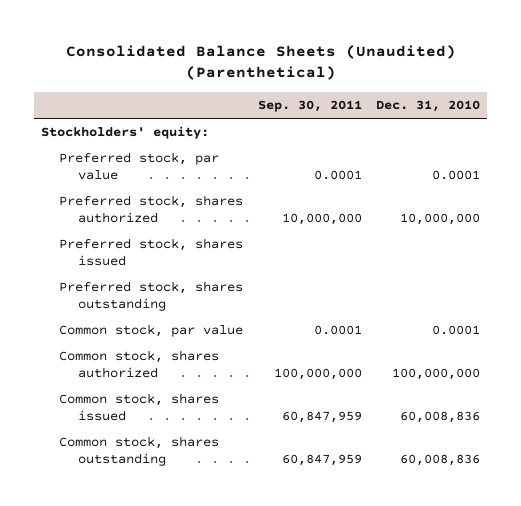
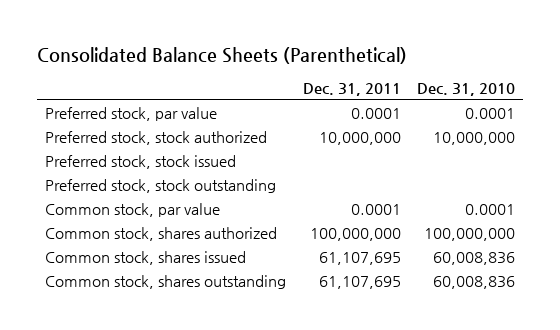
- Consolidated Balance Sheets (Unaudited) (Parenthetical)
+ Consolidated Balance Sheets (Parenthetical)
- | Sep. 30, 2011 | Dec. 31, 2010
+ | Dec. 31, 2011 | Dec. 31, 2010
- Stockholders' equity:
- Preferred stock, shares authorized | 10,000,000 | 10,000,000
- Preferred stock, shares issued
- Preferred stock, shares outstanding
+ Preferred stock, stock authorized | 10,000,000 | 10,000,000
+ Preferred stock, stock issued
+ Preferred stock, stock outstanding

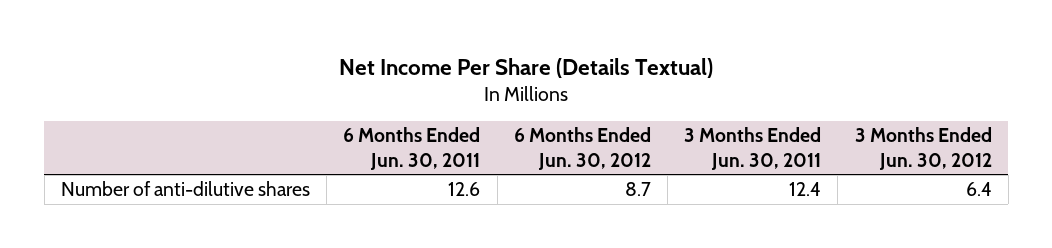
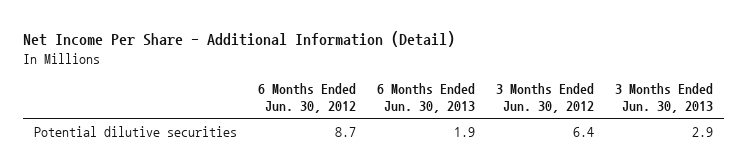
- Net Income Per Share (Details Textual)
+ Net Income Per Share - Additional Information (Detail)
- | 6 Months Ended Jun. 30, 2011 | 6 Months Ended Jun. 30, 2012 | 3 Months Ended Jun. 30, 2011 | 3 Months Ended Jun. 30, 2012
+ | 6 Months Ended Jun. 30, 2012 | 6 Months Ended Jun. 30, 2013 | 3 Months Ended Jun. 30, 2012 | 3 Months Ended Jun. 30, 2013
- Number of anti-dilutive shares | 12.6 | 8.7 | 12.4 | 6.4
+ Potential dilutive securities | 8.7 | 1.9 | 6.4 | 2.9

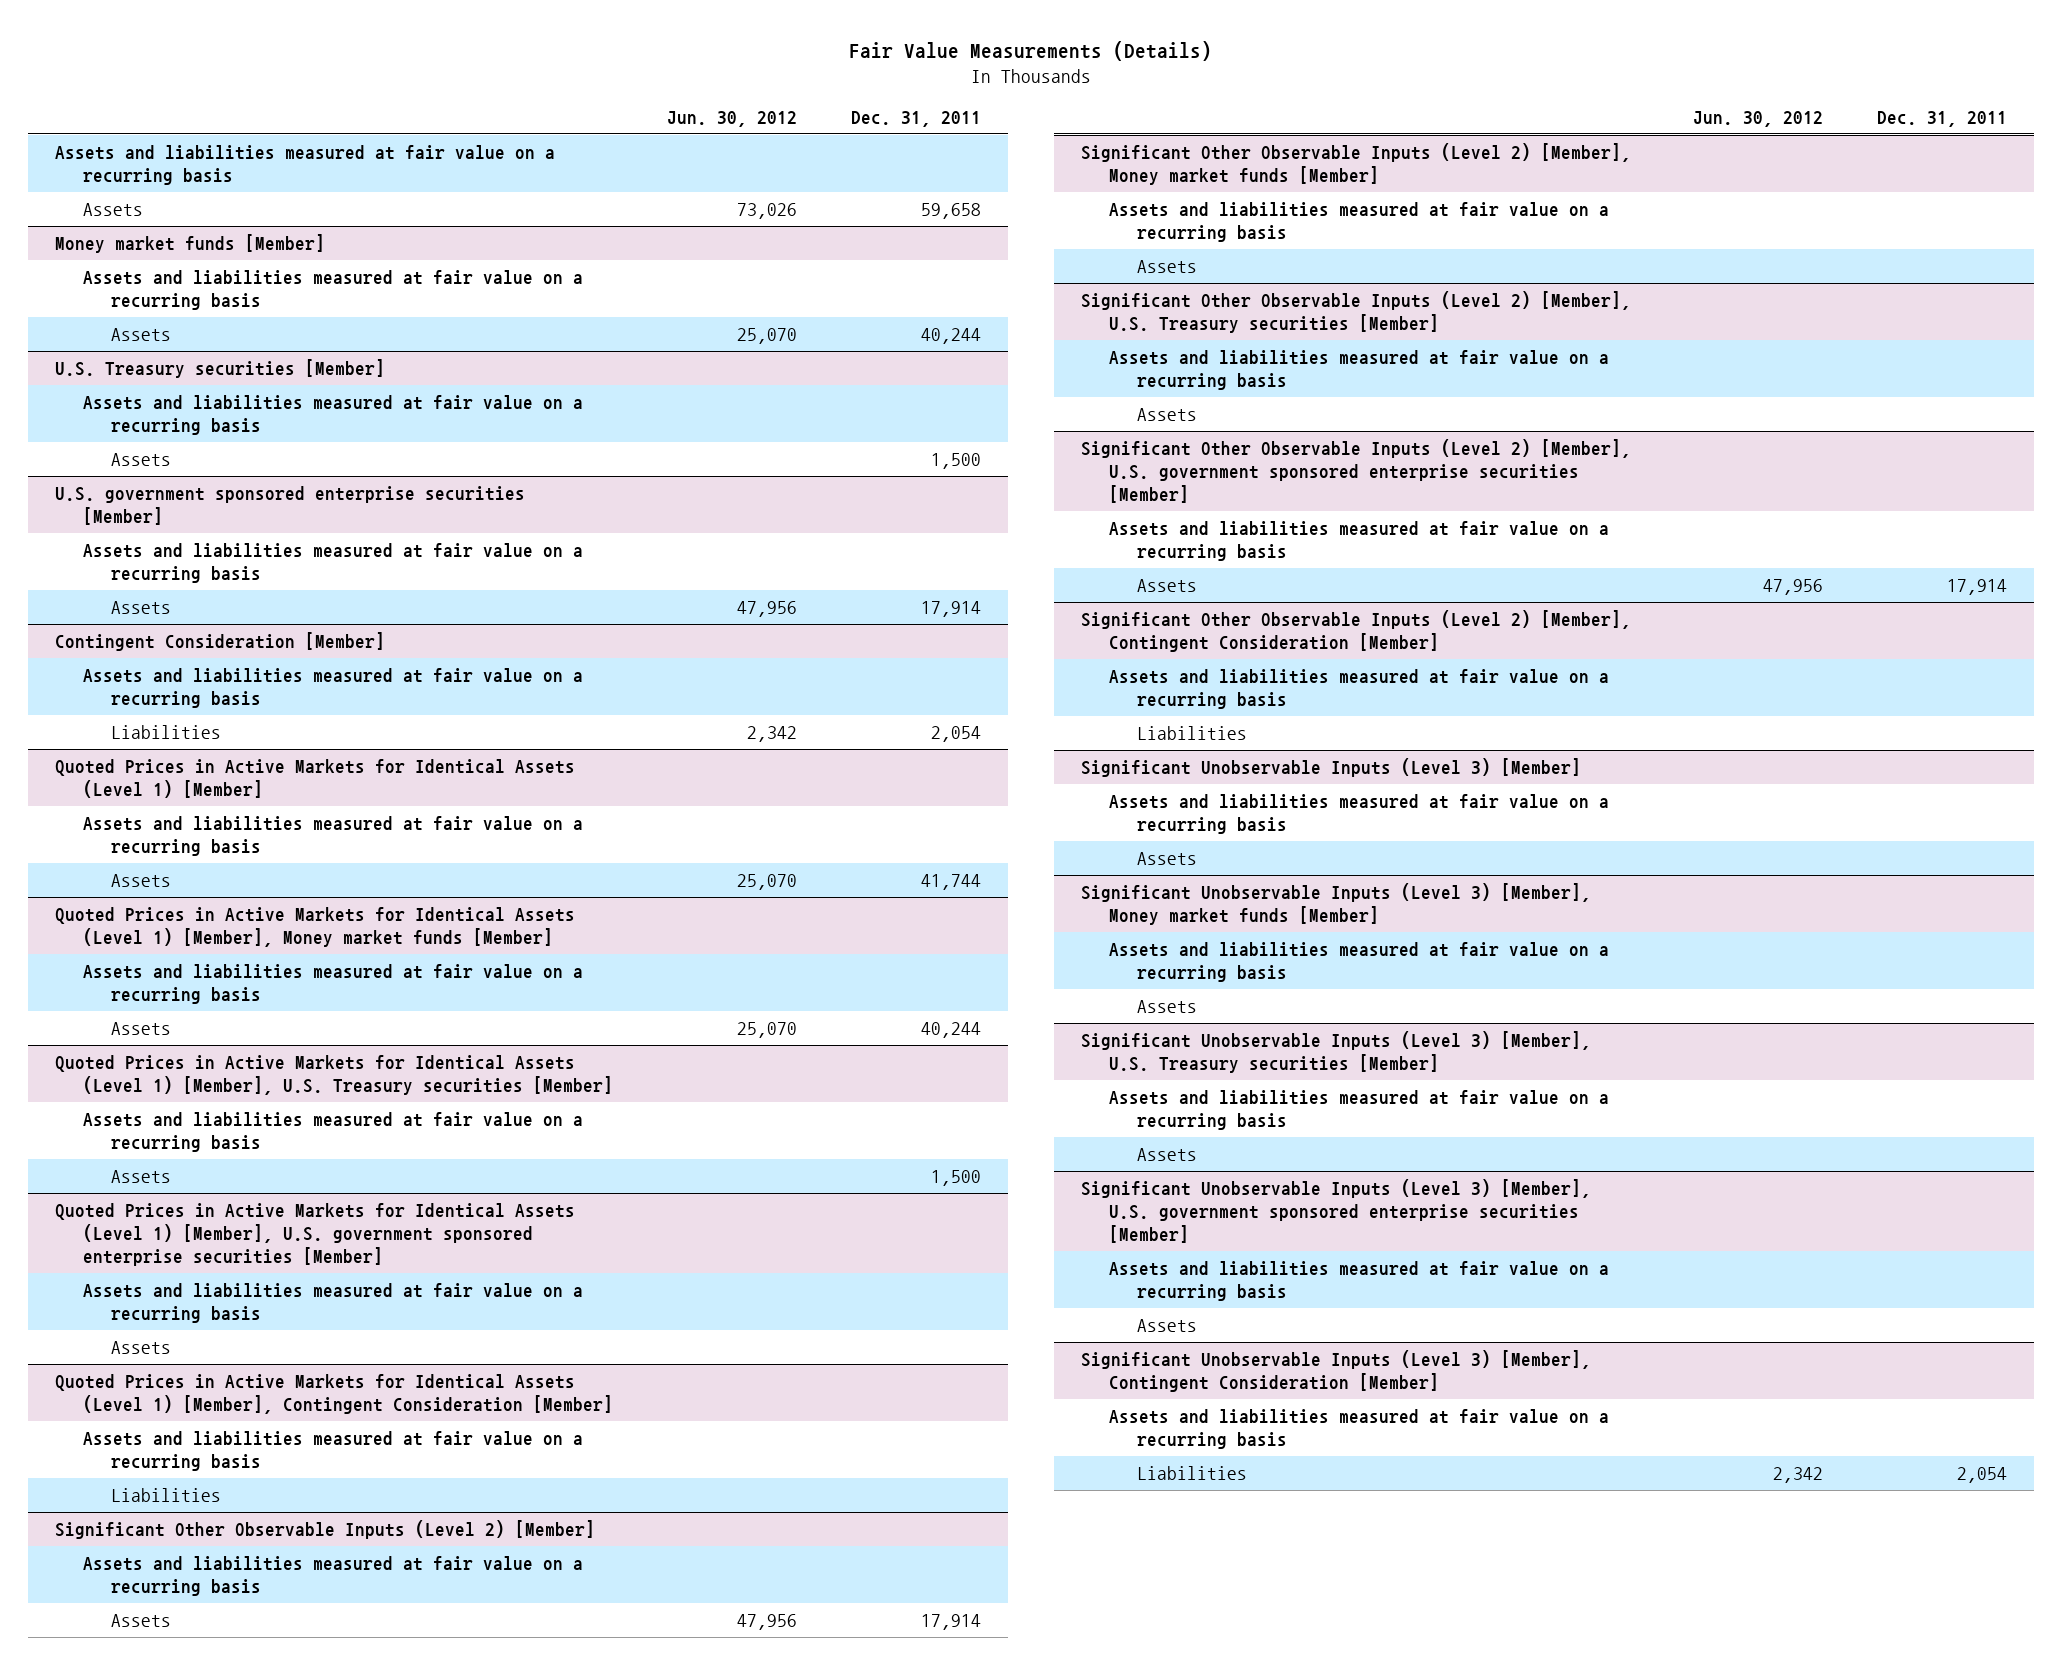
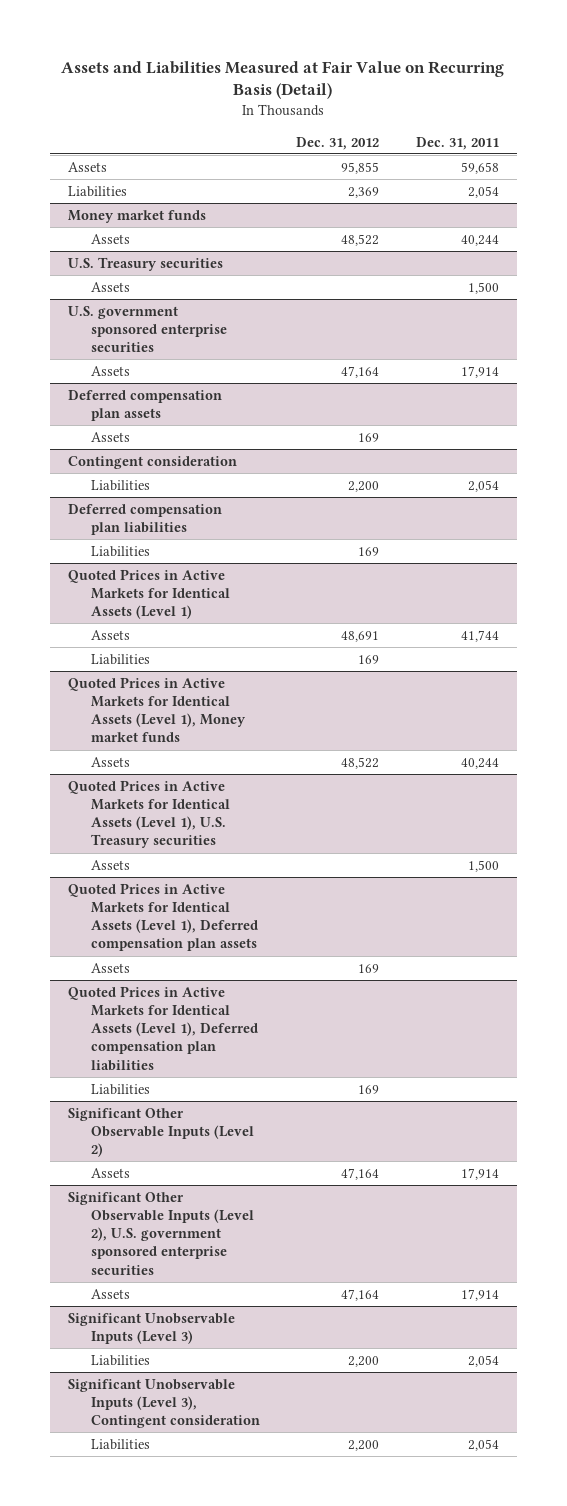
- Fair Value Measurements (Details)
+ Assets and Liabilities Measured at Fair Value on Recurring Basis (Detail)
- | Jun. 30, 2012 | Dec. 31, 2011
+ | Dec. 31, 2012 | Dec. 31, 2011
- Assets and liabilities measured at fair value on a recurring basis
- Money market funds [Member]
- Assets and liabilities measured at fair value on a recurring basis
+ Liabilities | 2,369 | 2,054
+ Money market funds
- U.S. Treasury securities [Member]
- Assets and liabilities measured at fair value on a recurring basis
+ U.S. Treasury securities
- U.S. government sponsored enterprise securities [Member]
- Assets and liabilities measured at fair value on a recurring basis
+ U.S. government sponsored enterprise securities
- Contingent Consideration [Member]
- Assets and liabilities measured at fair value on a recurring basis
+ Deferred compensation plan assets
+ Assets | 169 |
+ Contingent consideration
- Quoted Prices in Active Markets for Identical Assets (Level 1) [Member]
- Assets and liabilities measured at fair value on a recurring basis
+ Deferred compensation plan liabilities
+ Liabilities | 169 |
+ Quoted Prices in Active Markets for Identical Assets (Level 1)
- Quoted Prices in Active Markets for Identical Assets (Level 1) [Member], Money market funds [Member]
- Assets and liabilities measured at fair value on a recurring basis
+ Liabilities | 169 |
+ Quoted Prices in Active Markets for Identical Assets (Level 1), Money market funds
- Quoted Prices in Active Markets for Identical Assets (Level 1) [Member], U.S. Treasury securities [Member]
- Assets and liabilities measured at fair value on a recurring basis
+ Quoted Prices in Active Markets for Identical Assets (Level 1), U.S. Treasury securities
- Quoted Prices in Active Markets for Identical Assets (Level 1) [Member], U.S. government sponsored enterprise securities [Member]
- Assets and liabilities measured at fair value on a recurring basis
+ Quoted Prices in Active Markets for Identical Assets (Level 1), Deferred compensation plan assets
- Quoted Prices in Active Markets for Identical Assets (Level 1) [Member], Contingent Consideration [Member]
- Assets and liabilities measured at fair value on a recurring basis
+ Quoted Prices in Active Markets for Identical Assets (Level 1), Deferred compensation plan liabilities
- Significant Other Observable Inputs (Level 2) [Member]
- Assets and liabilities measured at fair value on a recurring basis
+ Significant Other Observable Inputs (Level 2)
- Significant Other Observable Inputs (Level 2) [Member], Money market funds [Member]
- Assets and liabilities measured at fair value on a recurring basis
- Assets
- Significant Other Observable Inputs (Level 2) [Member], U.S. Treasury securities [Member]
- Assets and liabilities measured at fair value on a recurring basis
- Assets
- Significant Other Observable Inputs (Level 2) [Member], U.S. government sponsored enterprise securities [Member]
- Assets and liabilities measured at fair value on a recurring basis
+ Significant Other Observable Inputs (Level 2), U.S. government sponsored enterprise securities
- Significant Other Observable Inputs (Level 2) [Member], Contingent Consideration [Member]
- Assets and liabilities measured at fair value on a recurring basis
- Liabilities
- Significant Unobservable Inputs (Level 3) [Member]
- Assets and liabilities measured at fair value on a recurring basis
- Assets
- Significant Unobservable Inputs (Level 3) [Member], Money market funds [Member]
- Assets and liabilities measured at fair value on a recurring basis
- Assets
- Significant Unobservable Inputs (Level 3) [Member], U.S. Treasury securities [Member]
- Assets and liabilities measured at fair value on a recurring basis
- Assets
- Significant Unobservable Inputs (Level 3) [Member], U.S. government sponsored enterprise securities [Member]
- Assets and liabilities measured at fair value on a recurring basis
- Assets
- Significant Unobservable Inputs (Level 3) [Member], Contingent Consideration [Member]
- Assets and liabilities measured at fair value on a recurring basis
+ Significant Unobservable Inputs (Level 3)
+ Significant Unobservable Inputs (Level 3), Contingent consideration
+ Liabilities | 2,200 | 2,054

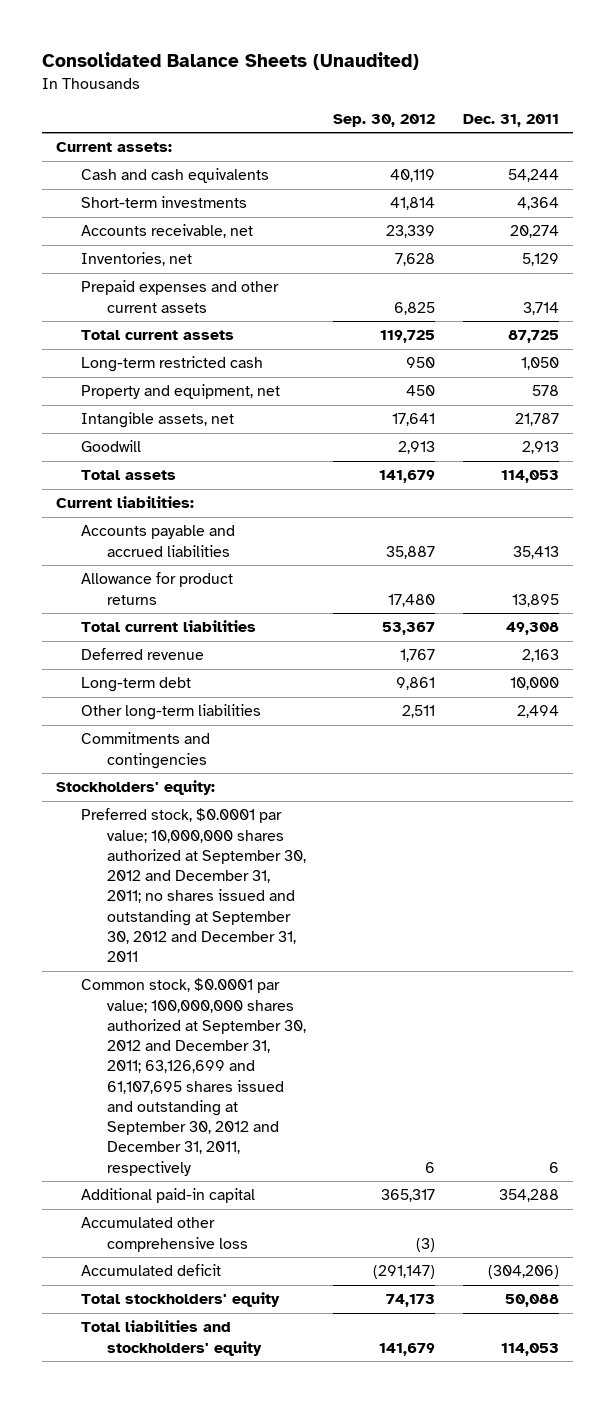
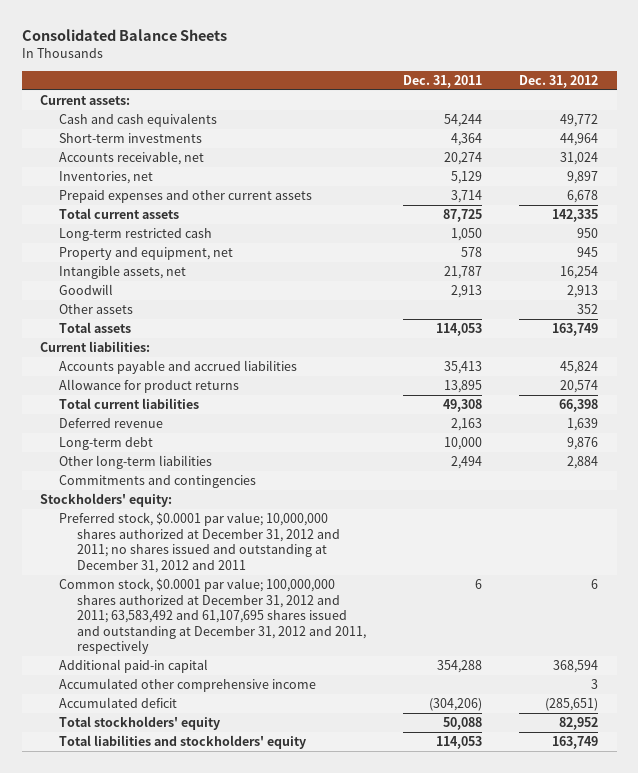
- Consolidated Balance Sheets (Unaudited)
+ Consolidated Balance Sheets
- | Sep. 30, 2012 | Dec. 31, 2011
+ | Dec. 31, 2011 | Dec. 31, 2012
+ Other assets | | 352
- Preferred stock, $0.0001 par value; 10,000,000 shares authorized at September 30, 2012 and December 31, 2011; no shares issued and outstanding at September 30, 2012 and December 31, 2011
- Common stock, $0.0001 par value; 100,000,000 shares authorized at September 30, 2012 and December 31, 2011; 63,126,699 and 61,107,695 shares issued and outstanding at September 30, 2012 and December 31, 2011, respectively | 6 | 6
+ Preferred stock, $0.0001 par value; 10,000,000 shares authorized at December 31, 2012 and 2011; no shares issued and outstanding at December 31, 2012 and 2011
+ Common stock, $0.0001 par value; 100,000,000 shares authorized at December 31, 2012 and 2011; 63,583,492 and 61,107,695 shares issued and outstanding at December 31, 2012 and 2011, respectively | 6 | 6
- Accumulated other comprehensive loss | (3) |
+ Accumulated other comprehensive income | | 3

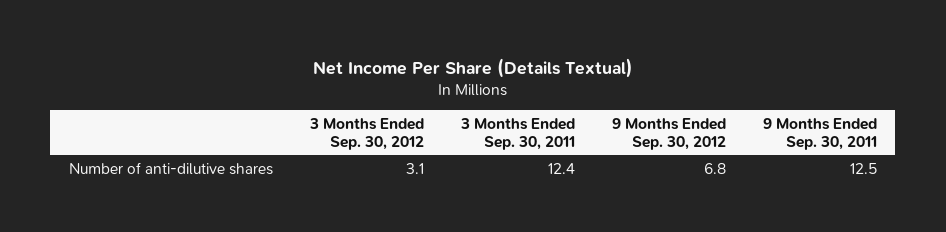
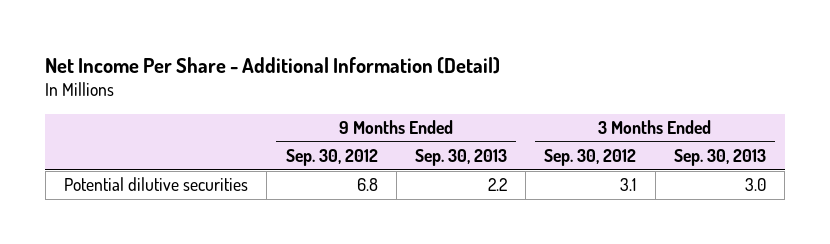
- Net Income Per Share (Details Textual)
+ Net Income Per Share - Additional Information (Detail)
- | 3 Months Ended Sep. 30, 2012 | 3 Months Ended Sep. 30, 2011 | 9 Months Ended Sep. 30, 2012 | 9 Months Ended Sep. 30, 2011
+ | 9 Months Ended Sep. 30, 2012 | 9 Months Ended Sep. 30, 2013 | 3 Months Ended Sep. 30, 2012 | 3 Months Ended Sep. 30, 2013
- Number of anti-dilutive shares | 3.1 | 12.4 | 6.8 | 12.5
+ Potential dilutive securities | 6.8 | 2.2 | 3.1 | 3.0

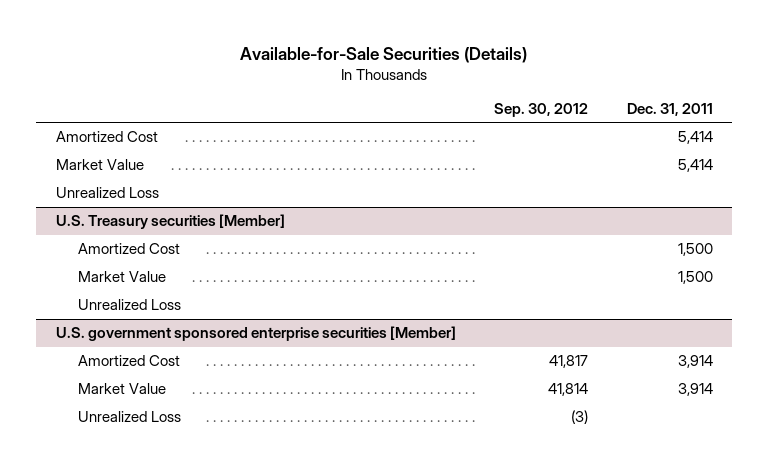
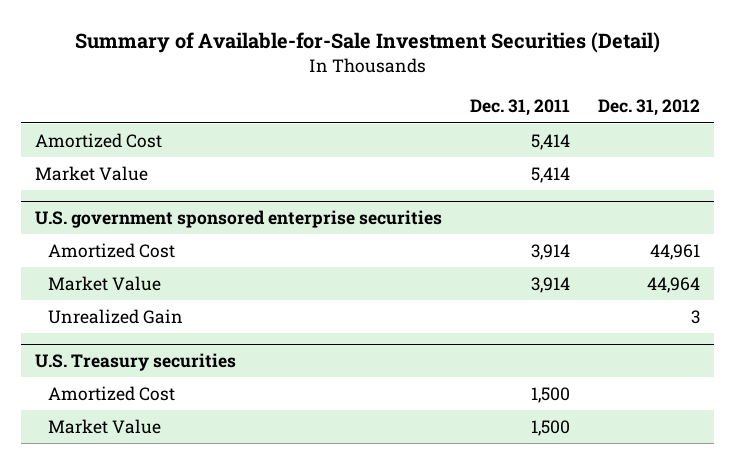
- Available-for-Sale Securities (Details)
+ Summary of Available-for-Sale Investment Securities (Detail)
- | Sep. 30, 2012 | Dec. 31, 2011
+ | Dec. 31, 2011 | Dec. 31, 2012
- Unrealized Loss
- U.S. Treasury securities [Member]
- Amortized Cost | | 1,500
- Market Value | | 1,500
- Unrealized Loss
- U.S. government sponsored enterprise securities [Member]
+ U.S. government sponsored enterprise securities
- Unrealized Loss | (3) |
+ Unrealized Gain | | 3
+ U.S. Treasury securities
+ Amortized Cost | 1,500 |
+ Market Value | 1,500 |

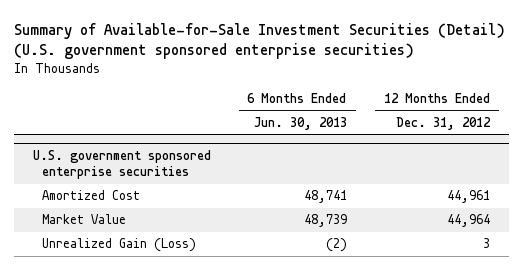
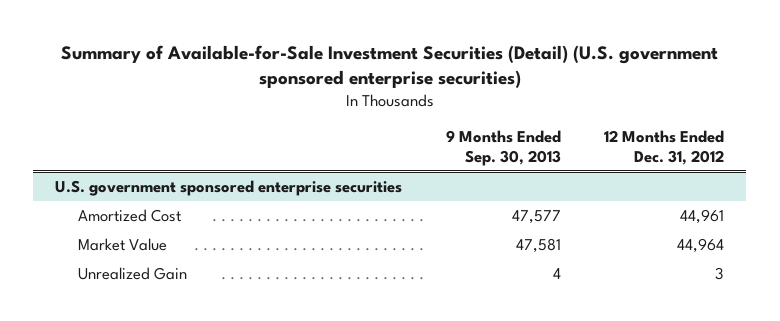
- | 6 Months Ended Jun. 30, 2013 | 12 Months Ended Dec. 31, 2012
+ | 9 Months Ended Sep. 30, 2013 | 12 Months Ended Dec. 31, 2012
@ U.S. government sponsored enterprise securities
- Unrealized Gain (Loss) | (2) | 3
+ Unrealized Gain | 4 | 3

